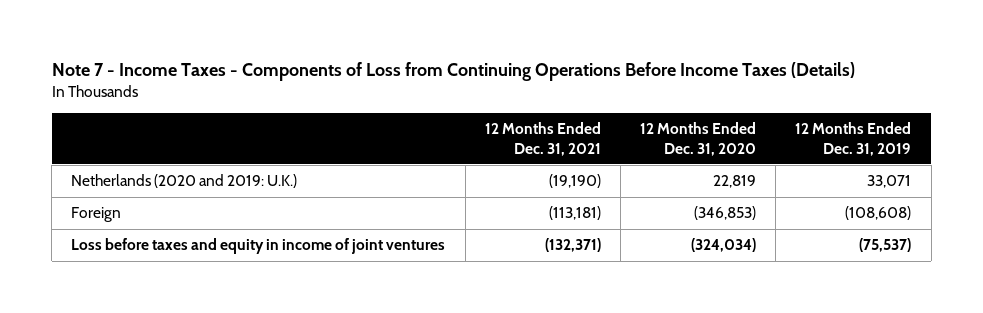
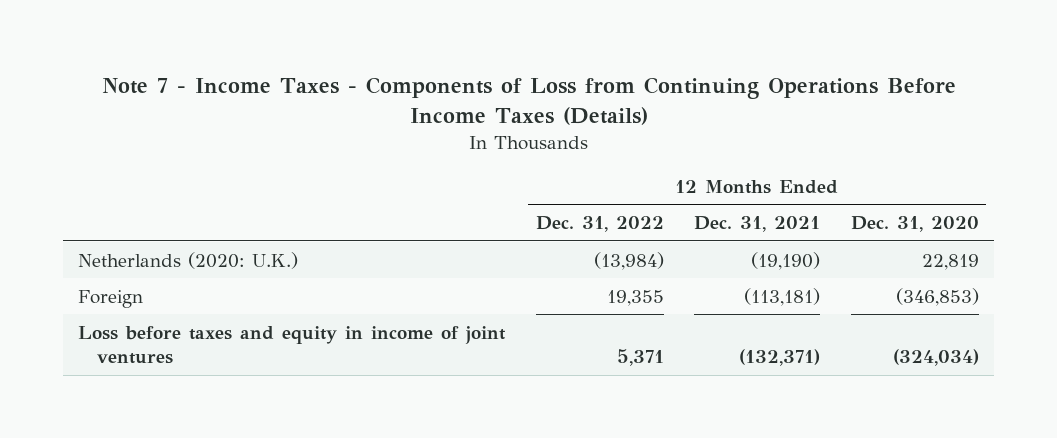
- | 12 Months Ended Dec. 31, 2021 | 12 Months Ended Dec. 31, 2020 | 12 Months Ended Dec. 31, 2019
+ | 12 Months Ended Dec. 31, 2022 | 12 Months Ended Dec. 31, 2021 | 12 Months Ended Dec. 31, 2020
- Netherlands (2020 and 2019: U.K.) | (19,190) | 22,819 | 33,071
+ Netherlands (2020: U.K.) | (13,984) | (19,190) | 22,819

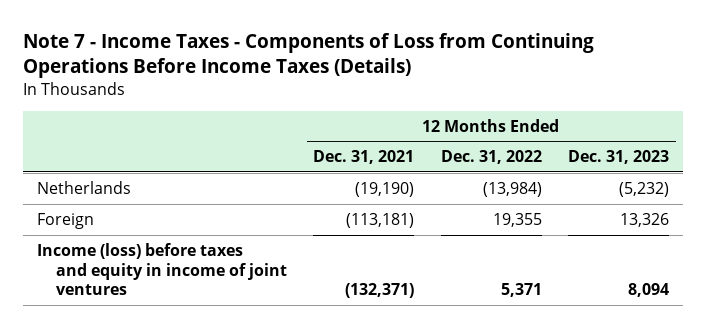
- | 12 Months Ended Dec. 31, 2022 | 12 Months Ended Dec. 31, 2021 | 12 Months Ended Dec. 31, 2020
+ | 12 Months Ended Dec. 31, 2021 | 12 Months Ended Dec. 31, 2022 | 12 Months Ended Dec. 31, 2023
- Netherlands (2020: U.K.) | (13,984) | (19,190) | 22,819
+ Netherlands | (19,190) | (13,984) | (5,232)
- Loss before taxes and equity in income of joint ventures | 5,371 | (132,371) | (324,034)
+ Income (loss) before taxes and equity in income of joint ventures | (132,371) | 5,371 | 8,094

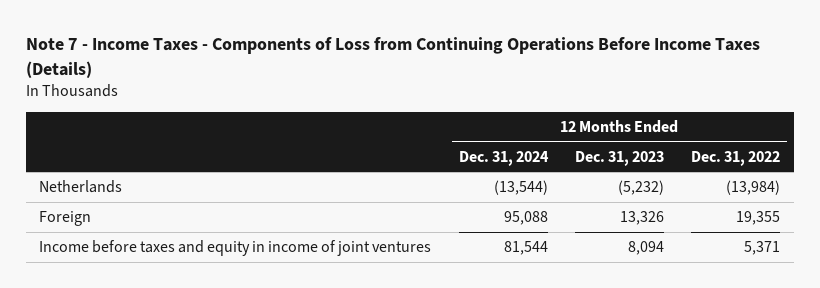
- | 12 Months Ended Dec. 31, 2021 | 12 Months Ended Dec. 31, 2022 | 12 Months Ended Dec. 31, 2023
+ | 12 Months Ended Dec. 31, 2024 | 12 Months Ended Dec. 31, 2023 | 12 Months Ended Dec. 31, 2022
- Income (loss) before taxes and equity in income of joint ventures | (132,371) | 5,371 | 8,094
+ Income before taxes and equity in income of joint ventures | 81,544 | 8,094 | 5,371

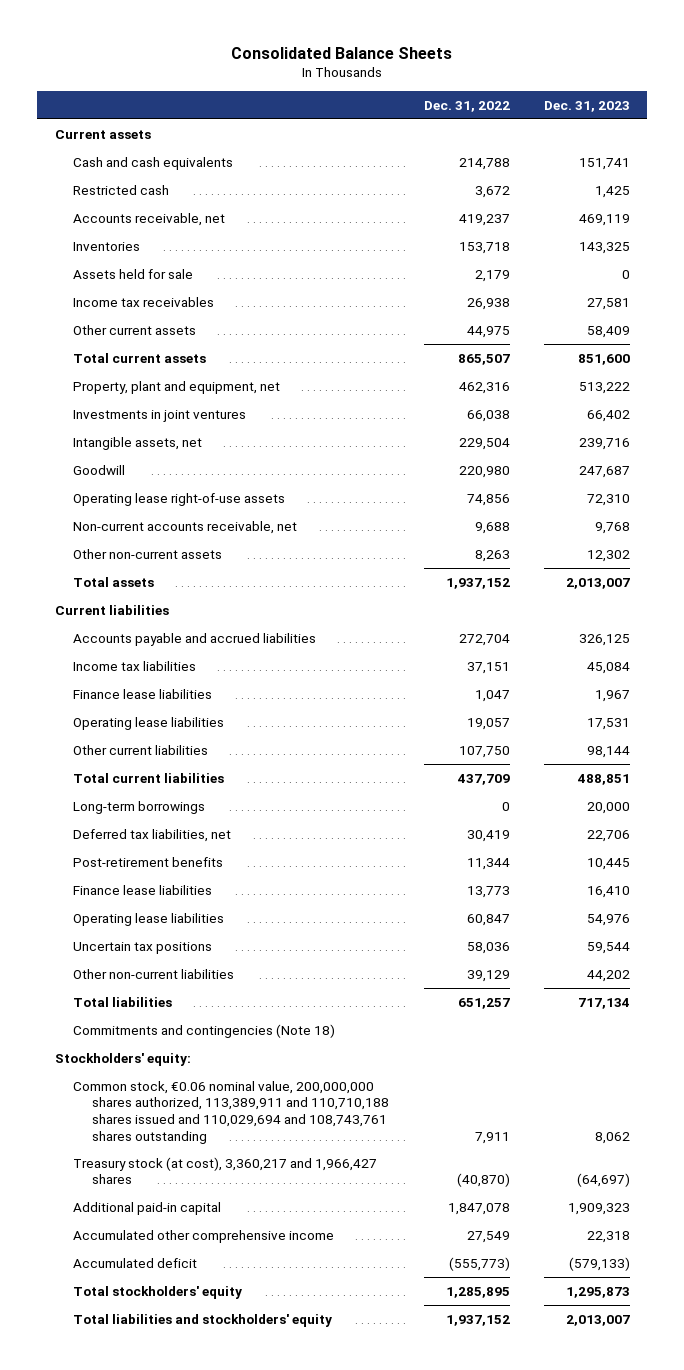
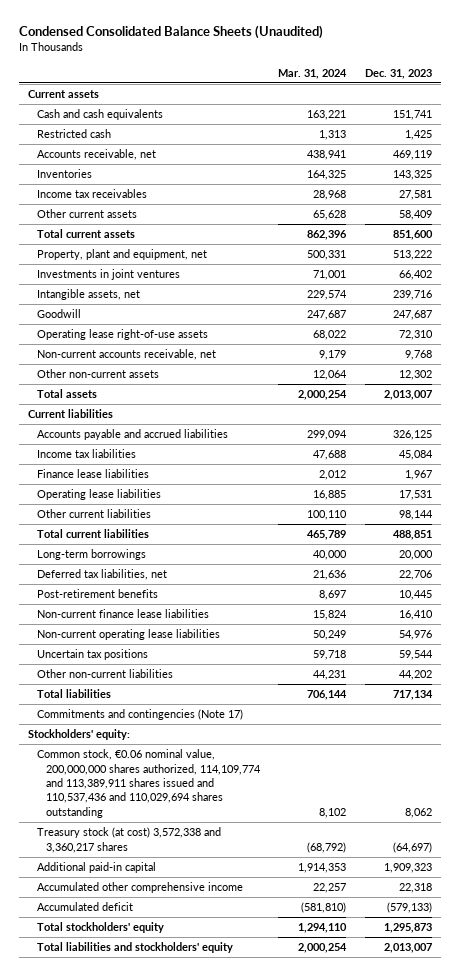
- Consolidated Balance Sheets
+ Condensed Consolidated Balance Sheets (Unaudited)
- | Dec. 31, 2022 | Dec. 31, 2023
+ | Mar. 31, 2024 | Dec. 31, 2023
- Assets held for sale | 2,179 | 0
- Finance lease liabilities | 13,773 | 16,410
- Operating lease liabilities | 60,847 | 54,976
+ Non-current finance lease liabilities | 15,824 | 16,410
+ Non-current operating lease liabilities | 50,249 | 54,976
- Commitments and contingencies (Note 18)
+ Commitments and contingencies (Note 17)
- Common stock, €0.06 nominal value, 200,000,000 shares authorized, 113,389,911 and 110,710,188 shares issued and 110,029,694 and 108,743,761 shares outstanding | 7,911 | 8,062
- Treasury stock (at cost), 3,360,217 and 1,966,427 shares | (40,870) | (64,697)
+ Common stock, €0.06 nominal value, 200,000,000 shares authorized, 114,109,774 and 113,389,911 shares issued and 110,537,436 and 110,029,694 shares outstanding | 8,102 | 8,062
+ Treasury stock (at cost) 3,572,338 and 3,360,217 shares | (68,792) | (64,697)

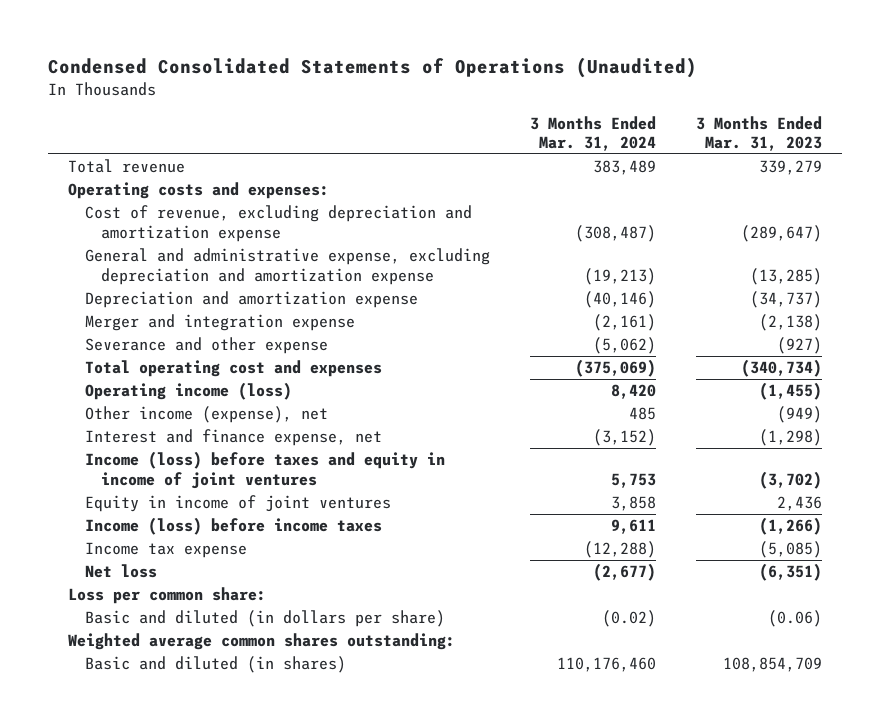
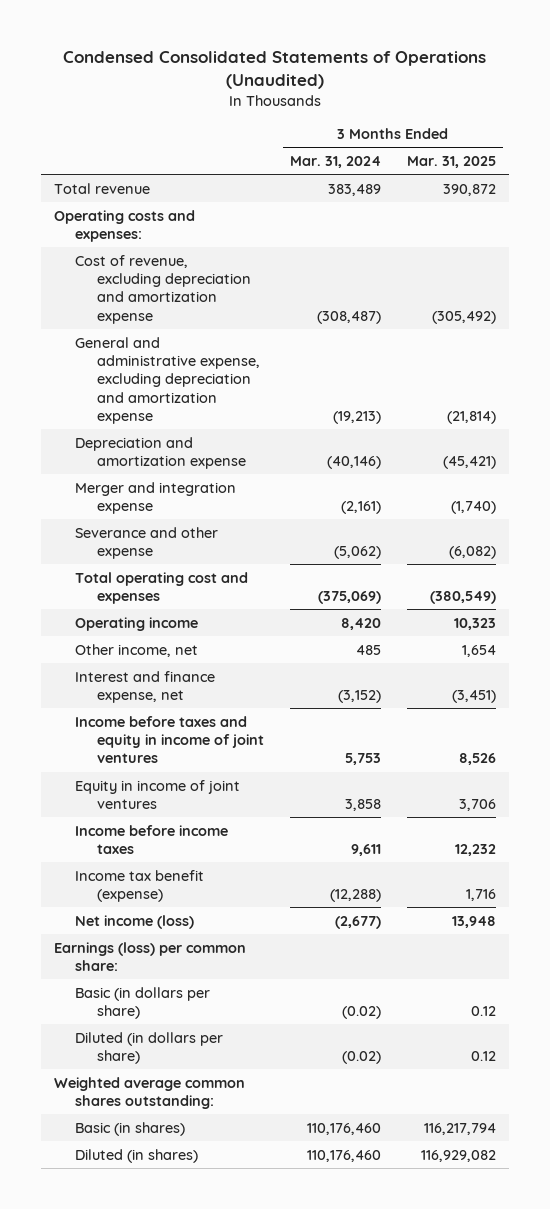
- | 3 Months Ended Mar. 31, 2024 | 3 Months Ended Mar. 31, 2023
+ | 3 Months Ended Mar. 31, 2024 | 3 Months Ended Mar. 31, 2025
- Operating income (loss) | 8,420 | (1,455)
- Other income (expense), net | 485 | (949)
+ Operating income | 8,420 | 10,323
+ Other income, net | 485 | 1,654
- Income (loss) before taxes and equity in income of joint ventures | 5,753 | (3,702)
+ Income before taxes and equity in income of joint ventures | 5,753 | 8,526
- Income (loss) before income taxes | 9,611 | (1,266)
- Income tax expense | (12,288) | (5,085)
- Net loss | (2,677) | (6,351)
- Loss per common share:
- Basic and diluted (in dollars per share) | (0.02) | (0.06)
+ Income before income taxes | 9,611 | 12,232
+ Income tax benefit (expense) | (12,288) | 1,716
+ Net income (loss) | (2,677) | 13,948
+ Earnings (loss) per common share:
+ Basic (in dollars per share) | (0.02) | 0.12
+ Diluted (in dollars per share) | (0.02) | 0.12
- Basic and diluted (in shares) | 110,176,460 | 108,854,709
+ Basic (in shares) | 110,176,460 | 116,217,794
+ Diluted (in shares) | 110,176,460 | 116,929,082

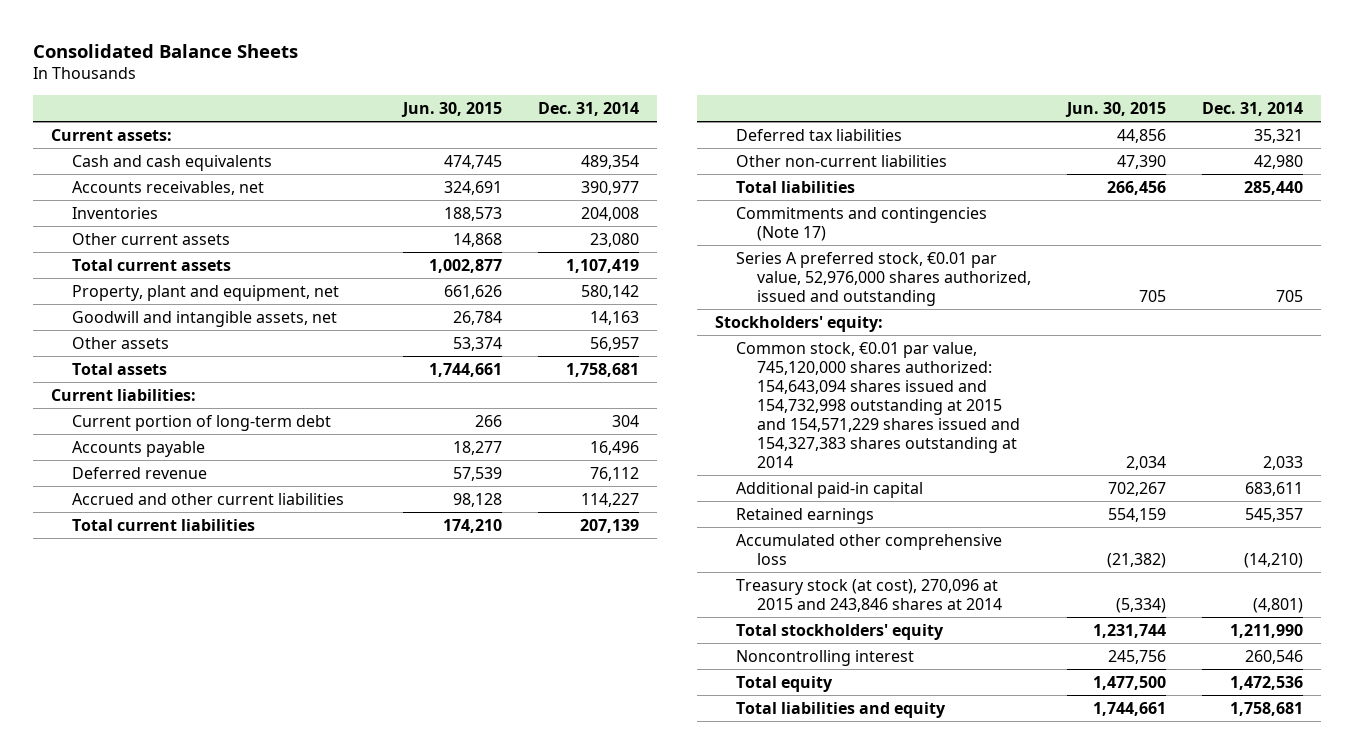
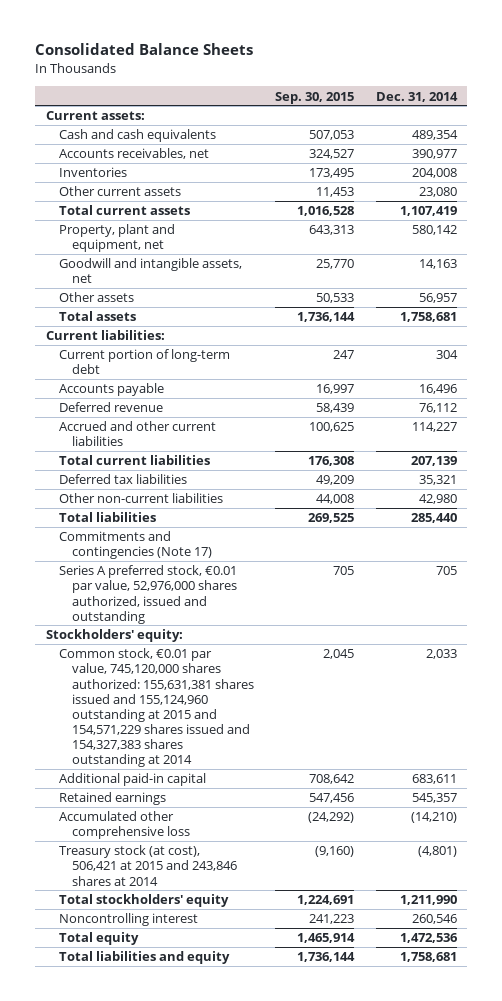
- | Jun. 30, 2015 | Dec. 31, 2014
+ | Sep. 30, 2015 | Dec. 31, 2014
- Common stock, €0.01 par value, 745,120,000 shares authorized: 154,643,094 shares issued and 154,732,998 outstanding at 2015 and 154,571,229 shares issued and 154,327,383 shares outstanding at 2014 | 2,034 | 2,033
+ Common stock, €0.01 par value, 745,120,000 shares authorized: 155,631,381 shares issued and 155,124,960 outstanding at 2015 and 154,571,229 shares issued and 154,327,383 shares outstanding at 2014 | 2,045 | 2,033
- Treasury stock (at cost), 270,096 at 2015 and 243,846 shares at 2014 | (5,334) | (4,801)
+ Treasury stock (at cost), 506,421 at 2015 and 243,846 shares at 2014 | (9,160) | (4,801)

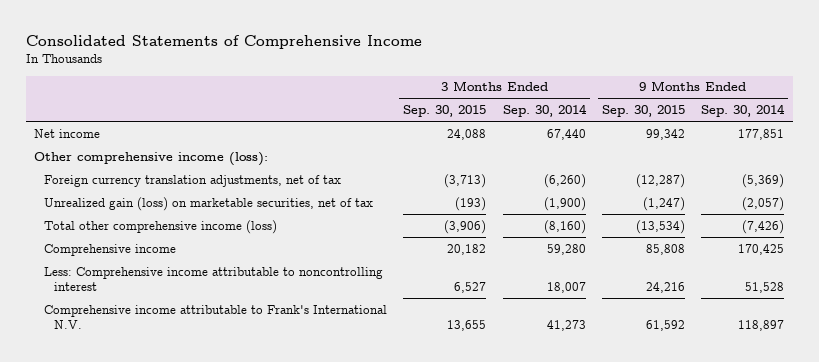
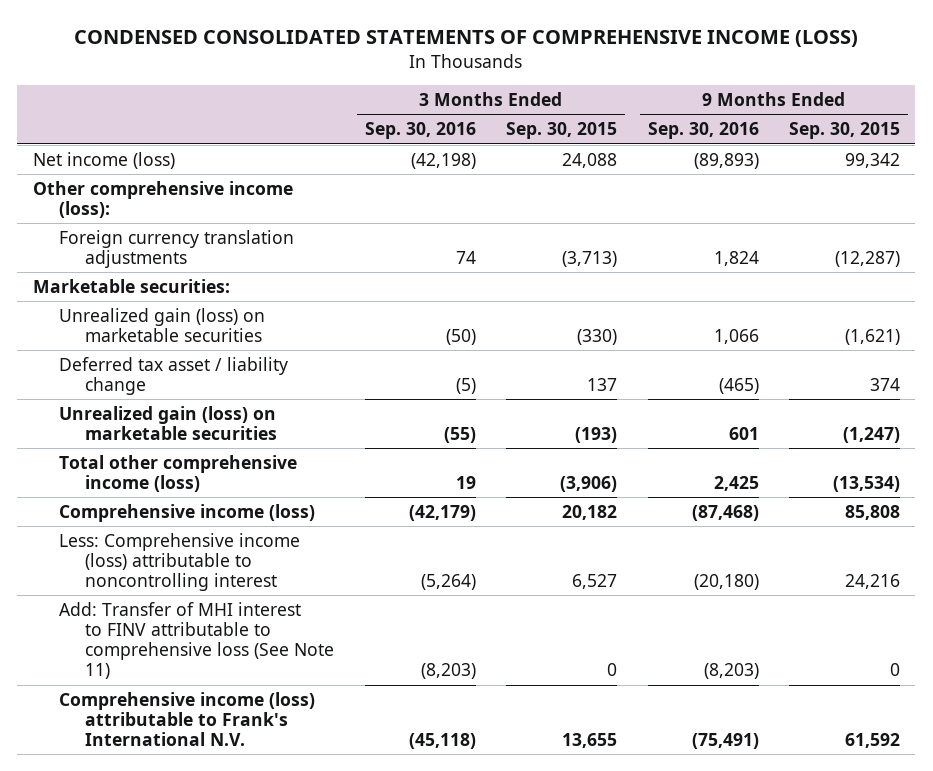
- Consolidated Statements of Comprehensive Income
+ CONDENSED CONSOLIDATED STATEMENTS OF COMPREHENSIVE INCOME (LOSS)
- | 3 Months Ended Sep. 30, 2015 | 3 Months Ended Sep. 30, 2014 | 9 Months Ended Sep. 30, 2015 | 9 Months Ended Sep. 30, 2014
+ | 3 Months Ended Sep. 30, 2016 | 3 Months Ended Sep. 30, 2015 | 9 Months Ended Sep. 30, 2016 | 9 Months Ended Sep. 30, 2015
- Net income | 24,088 | 67,440 | 99,342 | 177,851
+ Net income (loss) | (42,198) | 24,088 | (89,893) | 99,342
- Foreign currency translation adjustments, net of tax | (3,713) | (6,260) | (12,287) | (5,369)
- Unrealized gain (loss) on marketable securities, net of tax | (193) | (1,900) | (1,247) | (2,057)
+ Foreign currency translation adjustments | 74 | (3,713) | 1,824 | (12,287)
+ Marketable securities:
+ Unrealized gain (loss) on marketable securities | (50) | (330) | 1,066 | (1,621)
+ Deferred tax asset / liability change | (5) | 137 | (465) | 374
+ Unrealized gain (loss) on marketable securities | (55) | (193) | 601 | (1,247)
- Comprehensive income | 20,182 | 59,280 | 85,808 | 170,425
- Less: Comprehensive income attributable to noncontrolling interest | 6,527 | 18,007 | 24,216 | 51,528
- Comprehensive income attributable to Frank's International N.V. | 13,655 | 41,273 | 61,592 | 118,897
+ Comprehensive income (loss) | (42,179) | 20,182 | (87,468) | 85,808
+ Less: Comprehensive income (loss) attributable to noncontrolling interest | (5,264) | 6,527 | (20,180) | 24,216
+ Add: Transfer of MHI interest to FINV attributable to comprehensive loss (See Note 11) | (8,203) | 0 | (8,203) | 0
+ Comprehensive income (loss) attributable to Frank's International N.V. | (45,118) | 13,655 | (75,491) | 61,592

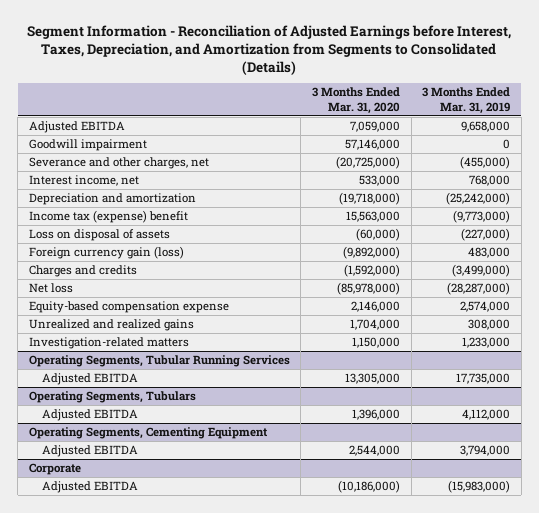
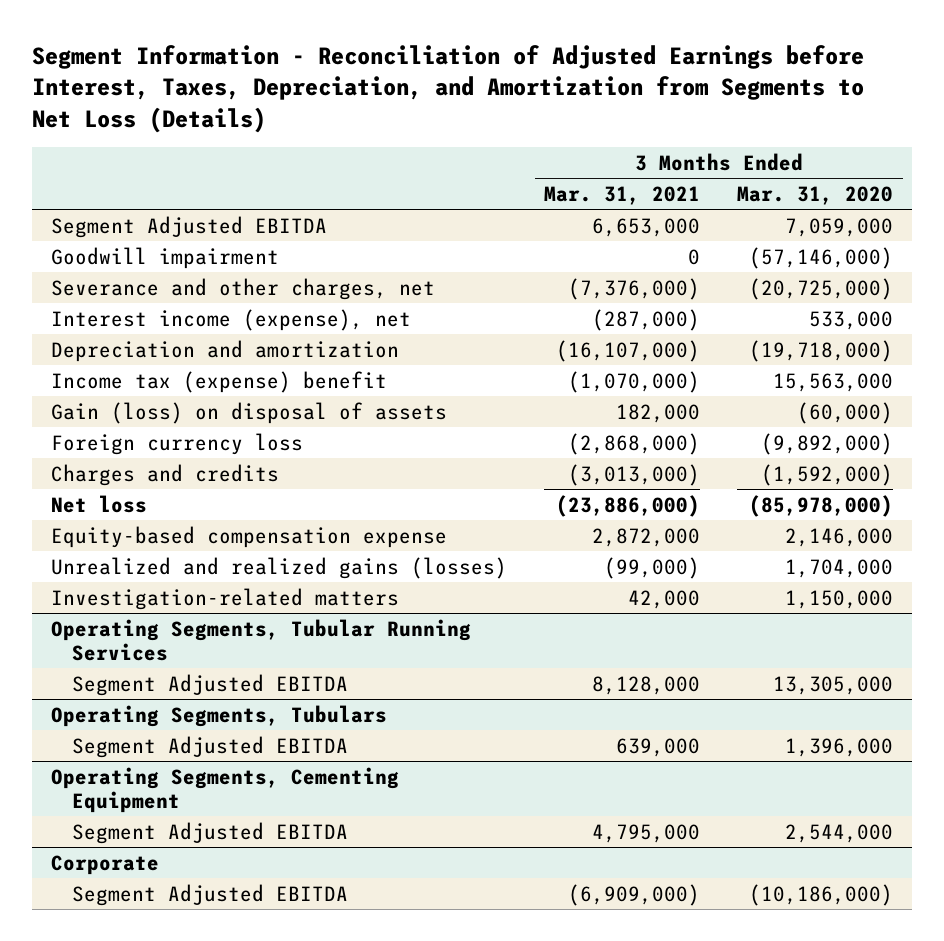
- Segment Information - Reconciliation of Adjusted Earnings before Interest, Taxes, Depreciation, and Amortization from Segments to Consolidated (Details)
+ Segment Information - Reconciliation of Adjusted Earnings before Interest, Taxes, Depreciation, and Amortization from Segments to Net Loss (Details)
- | 3 Months Ended Mar. 31, 2020 | 3 Months Ended Mar. 31, 2019
+ | 3 Months Ended Mar. 31, 2021 | 3 Months Ended Mar. 31, 2020
- Adjusted EBITDA | 7,059,000 | 9,658,000
- Goodwill impairment | 57,146,000 | 0
+ Segment Adjusted EBITDA | 6,653,000 | 7,059,000
+ Goodwill impairment | 0 | (57,146,000)
- Interest income, net | 533,000 | 768,000
+ Interest income (expense), net | (287,000) | 533,000
- Loss on disposal of assets | (60,000) | (227,000)
- Foreign currency gain (loss) | (9,892,000) | 483,000
+ Gain (loss) on disposal of assets | 182,000 | (60,000)
+ Foreign currency loss | (2,868,000) | (9,892,000)
- Unrealized and realized gains | 1,704,000 | 308,000
+ Unrealized and realized gains (losses) | (99,000) | 1,704,000
@ Operating Segments, Tubular Running Services
- Adjusted EBITDA | 13,305,000 | 17,735,000
+ Segment Adjusted EBITDA | 8,128,000 | 13,305,000
@ Operating Segments, Tubulars
- Adjusted EBITDA | 1,396,000 | 4,112,000
+ Segment Adjusted EBITDA | 639,000 | 1,396,000
@ Operating Segments, Cementing Equipment
- Adjusted EBITDA | 2,544,000 | 3,794,000
+ Segment Adjusted EBITDA | 4,795,000 | 2,544,000
@ Corporate
- Adjusted EBITDA | (10,186,000) | (15,983,000)
+ Segment Adjusted EBITDA | (6,909,000) | (10,186,000)

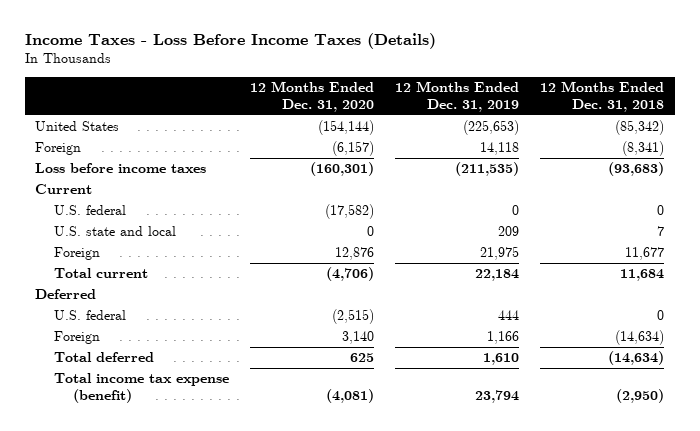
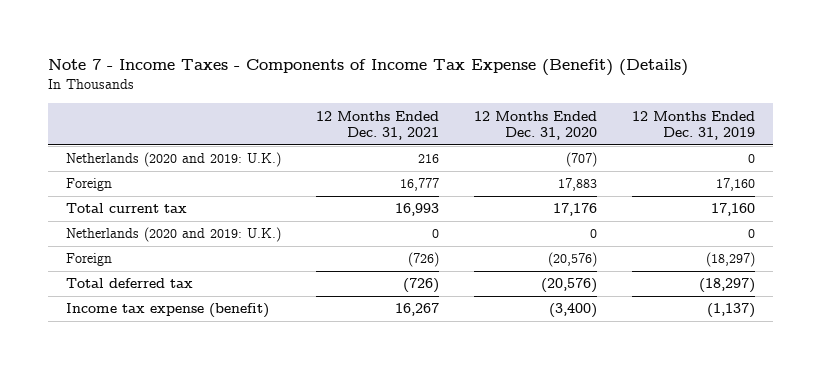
- Income Taxes - Loss Before Income Taxes (Details)
+ Note 7 - Income Taxes - Components of Income Tax Expense (Benefit) (Details)
- | 12 Months Ended Dec. 31, 2020 | 12 Months Ended Dec. 31, 2019 | 12 Months Ended Dec. 31, 2018
+ | 12 Months Ended Dec. 31, 2021 | 12 Months Ended Dec. 31, 2020 | 12 Months Ended Dec. 31, 2019
- United States | (154,144) | (225,653) | (85,342)
- Foreign | (6,157) | 14,118 | (8,341)
- Loss before income taxes | (160,301) | (211,535) | (93,683)
- Current
- U.S. federal | (17,582) | 0 | 0
- U.S. state and local | 0 | 209 | 7
- Foreign | 12,876 | 21,975 | 11,677
- Total current | (4,706) | 22,184 | 11,684
- Deferred
- U.S. federal | (2,515) | 444 | 0
- Foreign | 3,140 | 1,166 | (14,634)
- Total deferred | 625 | 1,610 | (14,634)
- Total income tax expense (benefit) | (4,081) | 23,794 | (2,950)
+ Netherlands (2020 and 2019: U.K.) | 216 | (707) | 0
+ Foreign | 16,777 | 17,883 | 17,160
+ Total current tax | 16,993 | 17,176 | 17,160
+ Netherlands (2020 and 2019: U.K.) | 0 | 0 | 0
+ Foreign | (726) | (20,576) | (18,297)
+ Total deferred tax | (726) | (20,576) | (18,297)
+ Income tax expense (benefit) | 16,267 | (3,400) | (1,137)

